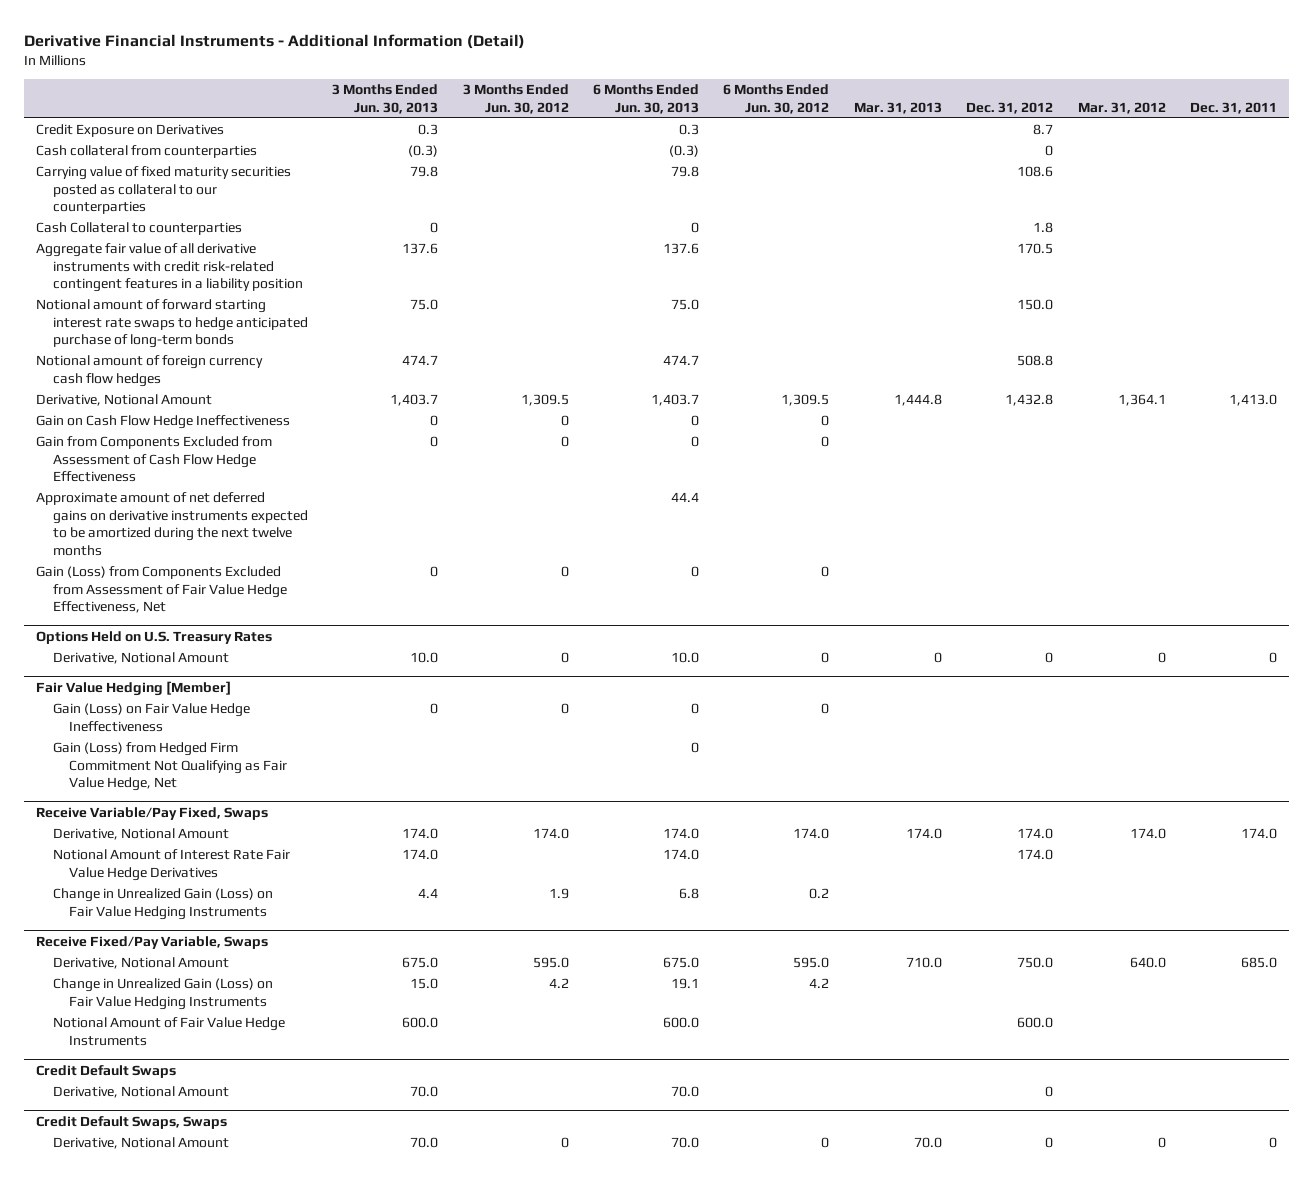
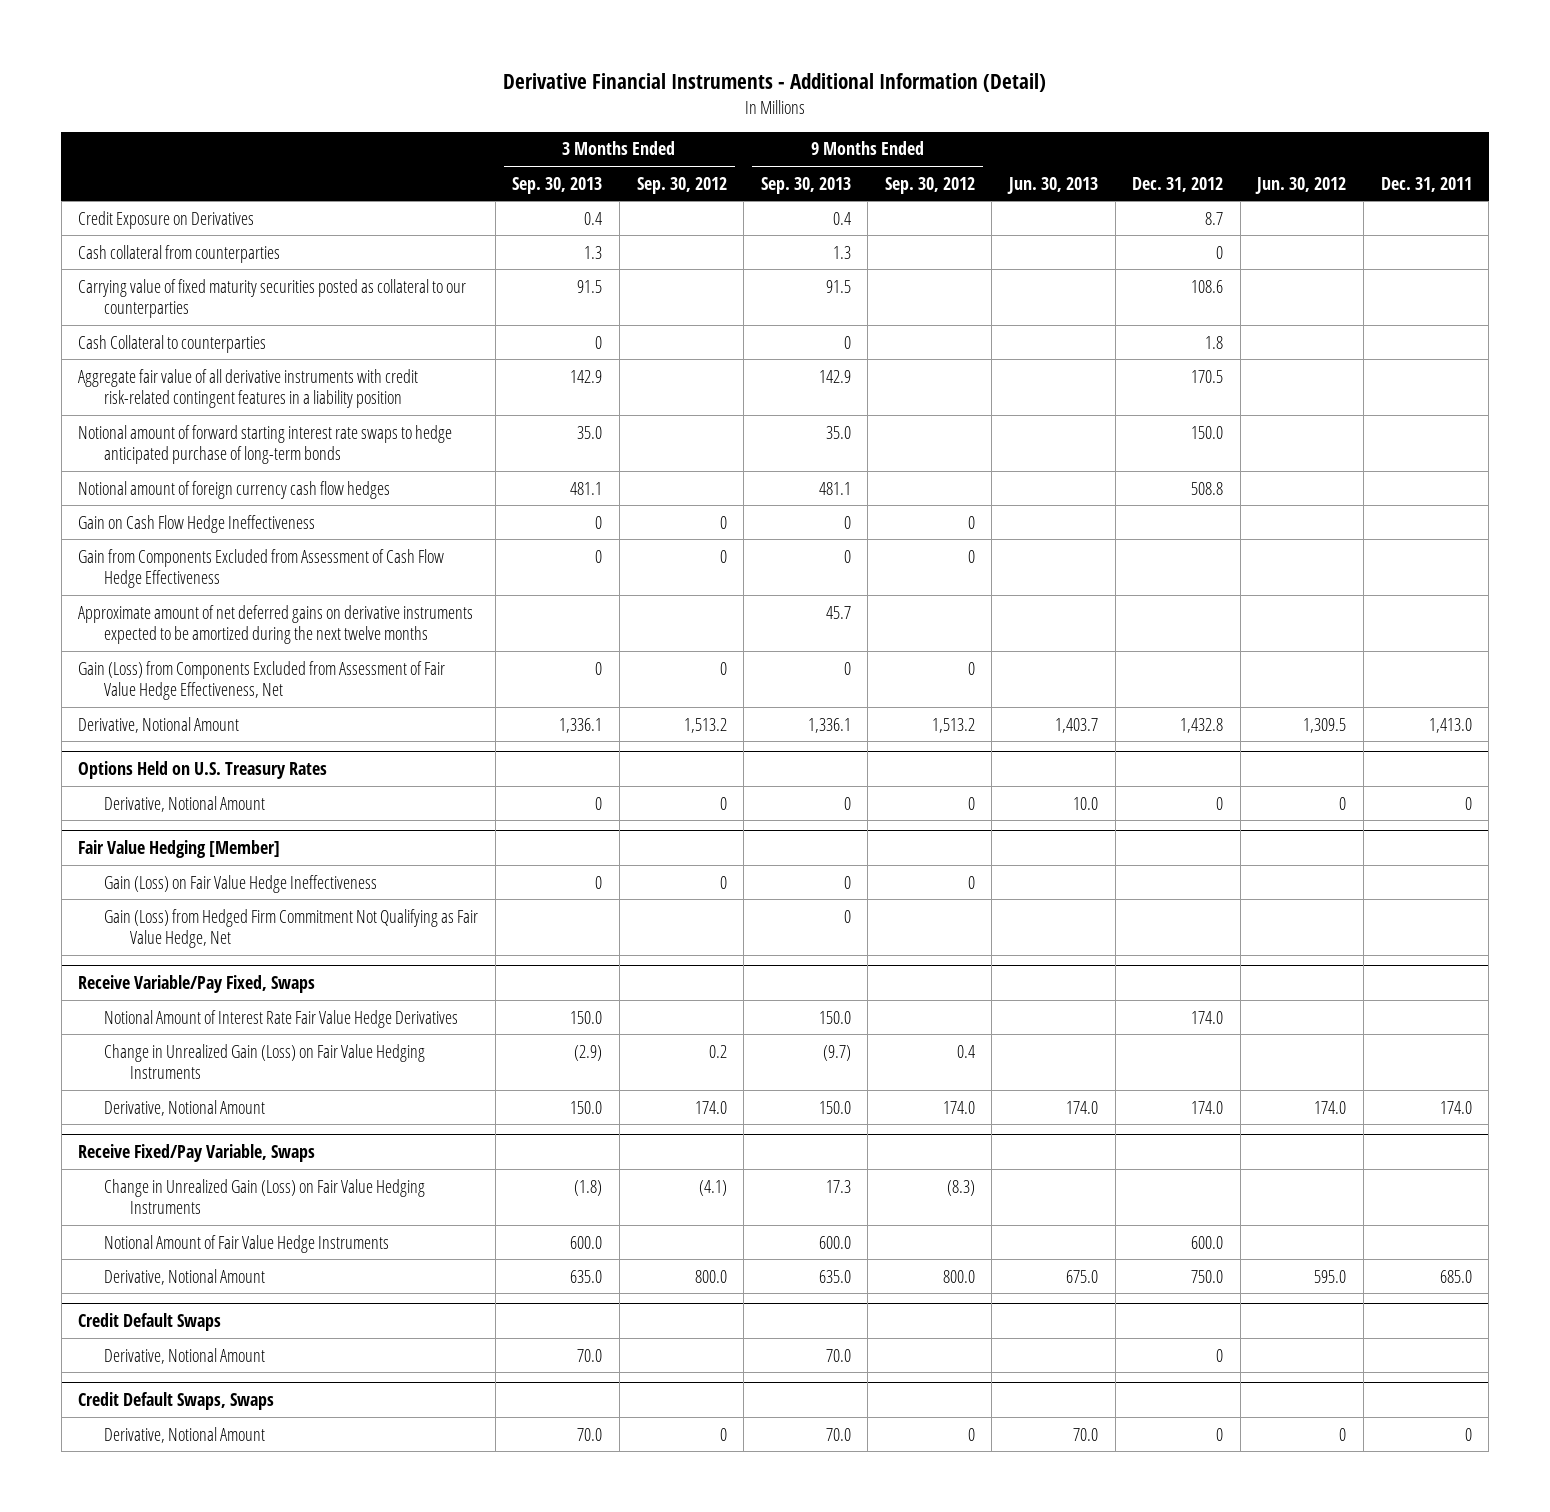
- | 3 Months Ended Jun. 30, 2013 | 3 Months Ended Jun. 30, 2012 | 6 Months Ended Jun. 30, 2013 | 6 Months Ended Jun. 30, 2012 | Mar. 31, 2013 | Dec. 31, 2012 | Mar. 31, 2012 | Dec. 31, 2011
+ | 3 Months Ended Sep. 30, 2013 | 3 Months Ended Sep. 30, 2012 | 9 Months Ended Sep. 30, 2013 | 9 Months Ended Sep. 30, 2012 | Jun. 30, 2013 | Dec. 31, 2012 | Jun. 30, 2012 | Dec. 31, 2011
moved down: Derivative, Notional Amount | 1,336.1 | 1,513.2 | 1,336.1 | 1,513.2 | 1,403.7 | 1,432.8 | 1,309.5 | 1,413.0
@ Receive Variable/Pay Fixed, Swaps
moved down: Derivative, Notional Amount | 150.0 | 174.0 | 150.0 | 174.0 | 174.0 | 174.0 | 174.0 | 174.0
@ Receive Fixed/Pay Variable, Swaps
moved down: Derivative, Notional Amount | 635.0 | 800.0 | 635.0 | 800.0 | 675.0 | 750.0 | 595.0 | 685.0

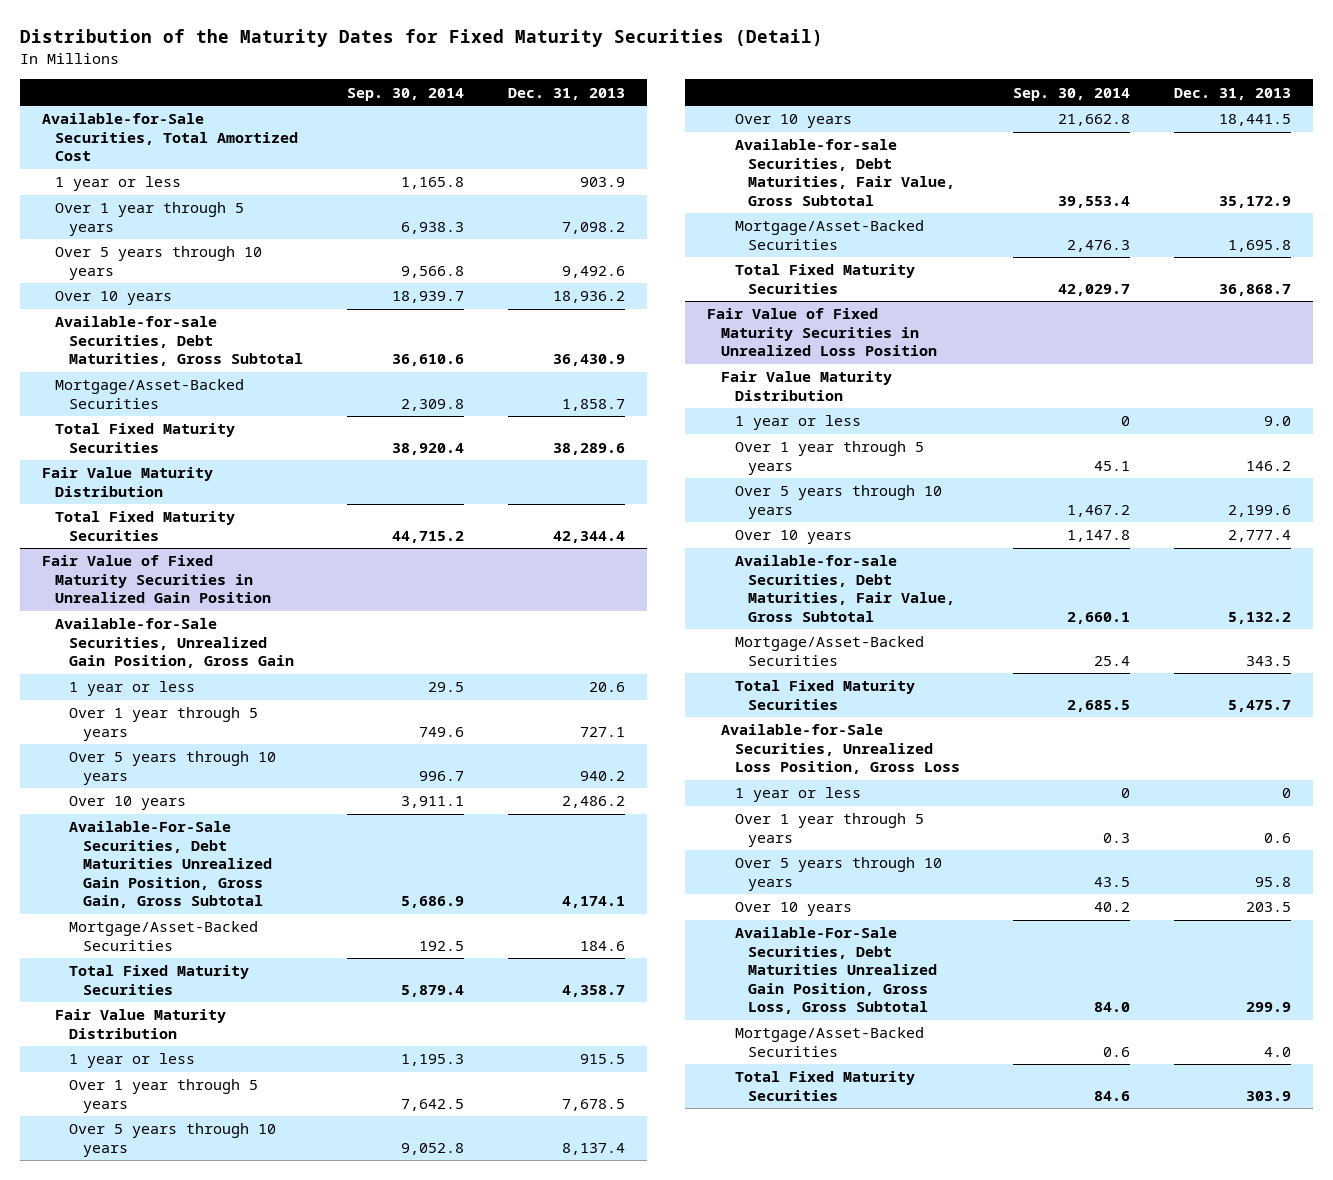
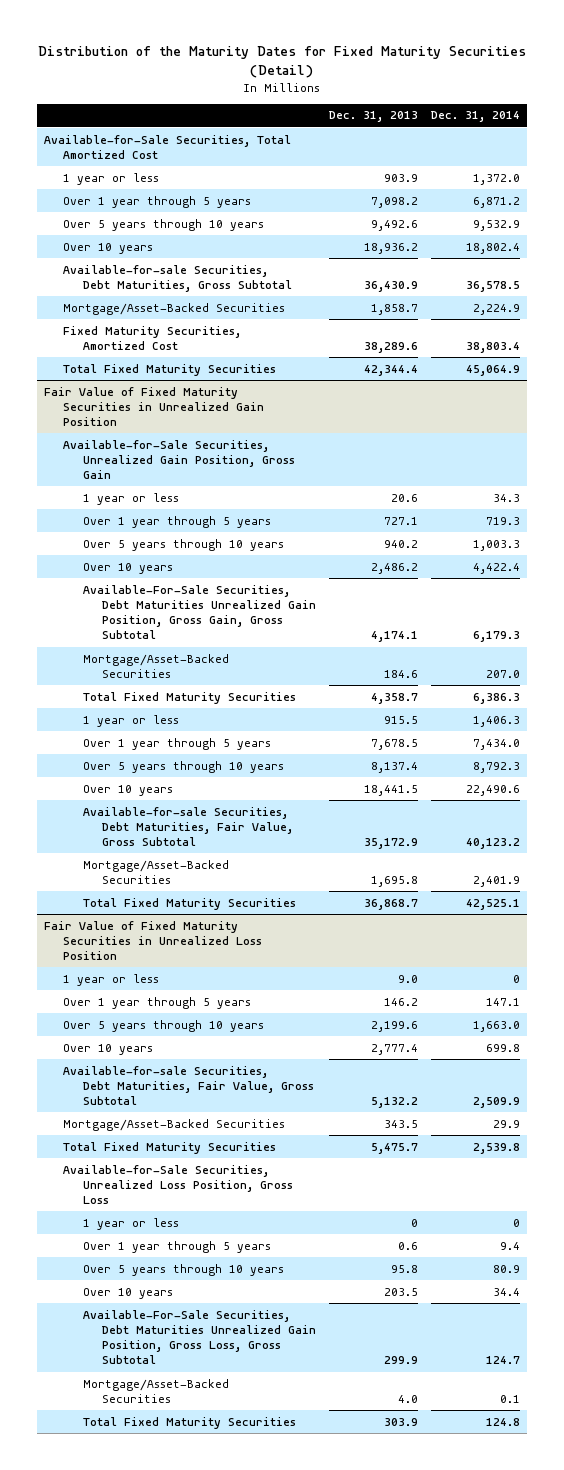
- | Sep. 30, 2014 | Dec. 31, 2013
+ | Dec. 31, 2013 | Dec. 31, 2014
- Total Fixed Maturity Securities | 38,920.4 | 38,289.6
- Fair Value Maturity Distribution
+ Fixed Maturity Securities, Amortized Cost | 38,289.6 | 38,803.4
@ Fair Value of Fixed Maturity Securities in Unrealized Gain Position
- Fair Value Maturity Distribution
@ Fair Value of Fixed Maturity Securities in Unrealized Loss Position
- Fair Value Maturity Distribution

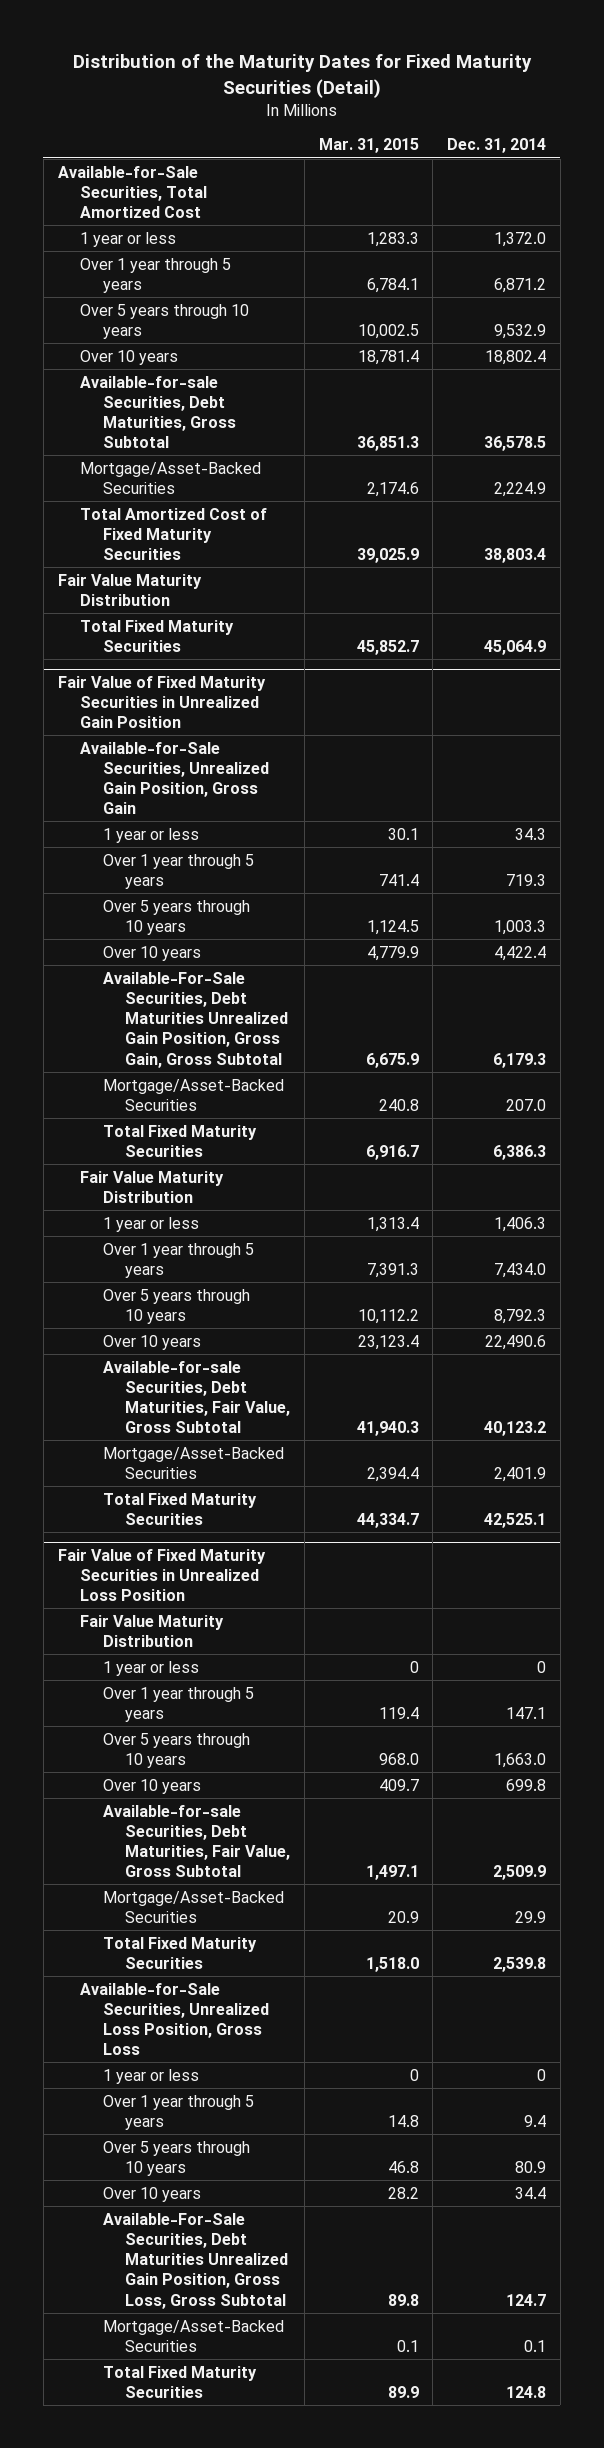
- | Dec. 31, 2013 | Dec. 31, 2014
+ | Mar. 31, 2015 | Dec. 31, 2014
- Fixed Maturity Securities, Amortized Cost | 38,289.6 | 38,803.4
+ Total Amortized Cost of Fixed Maturity Securities | 39,025.9 | 38,803.4
+ Fair Value Maturity Distribution
@ Fair Value of Fixed Maturity Securities in Unrealized Gain Position
+ Fair Value Maturity Distribution
@ Fair Value of Fixed Maturity Securities in Unrealized Loss Position
+ Fair Value Maturity Distribution

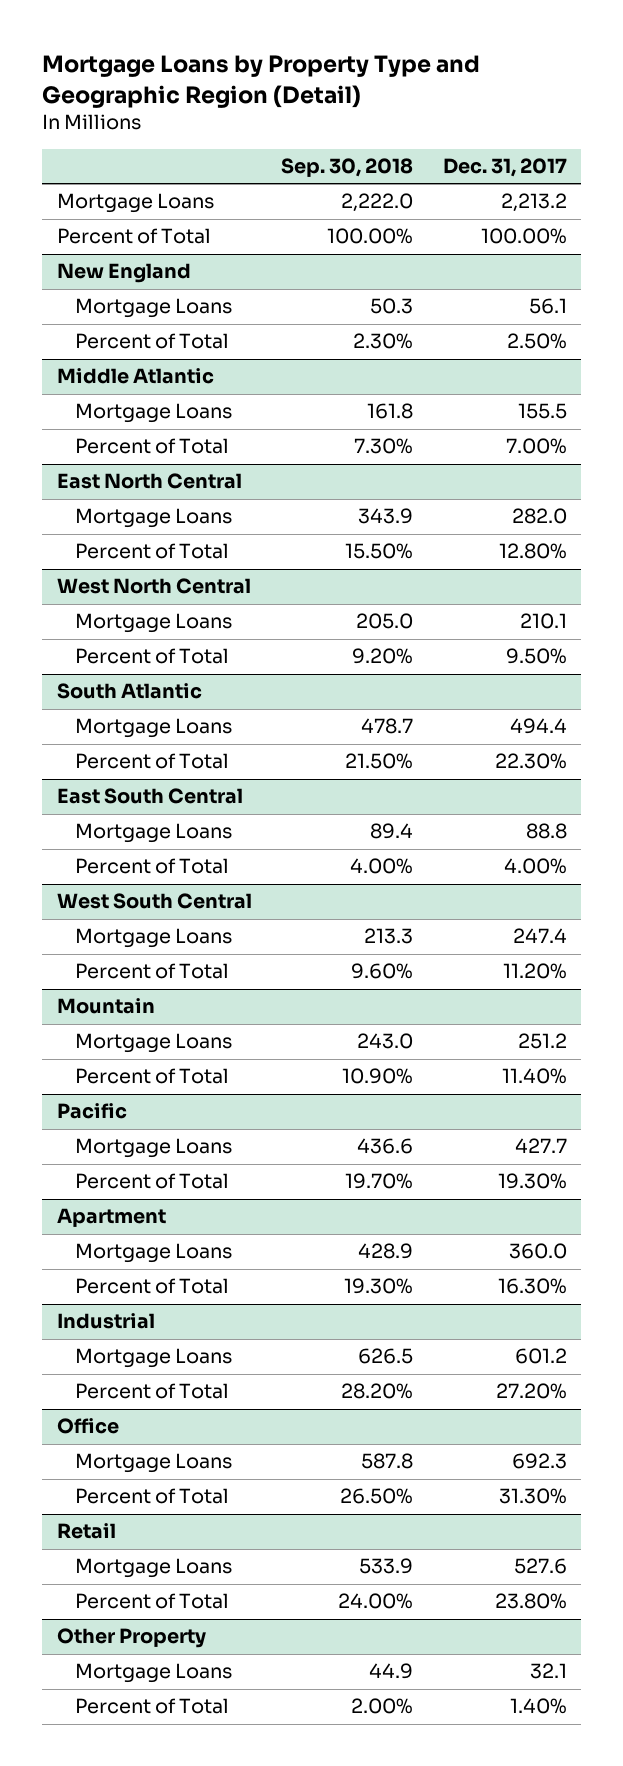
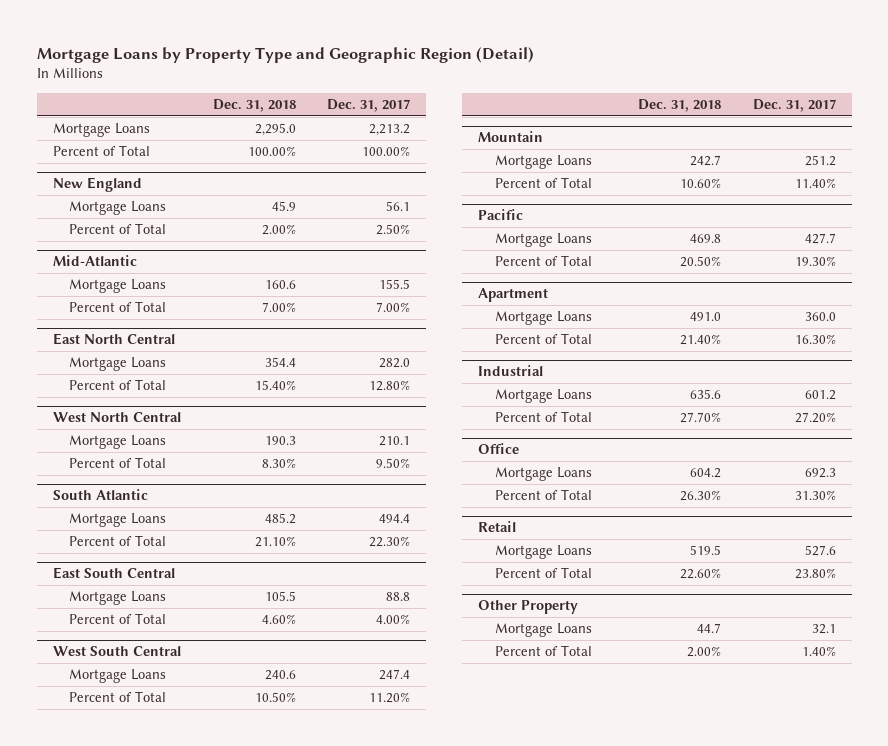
- | Sep. 30, 2018 | Dec. 31, 2017
+ | Dec. 31, 2018 | Dec. 31, 2017
- Middle Atlantic
+ Mid-Atlantic

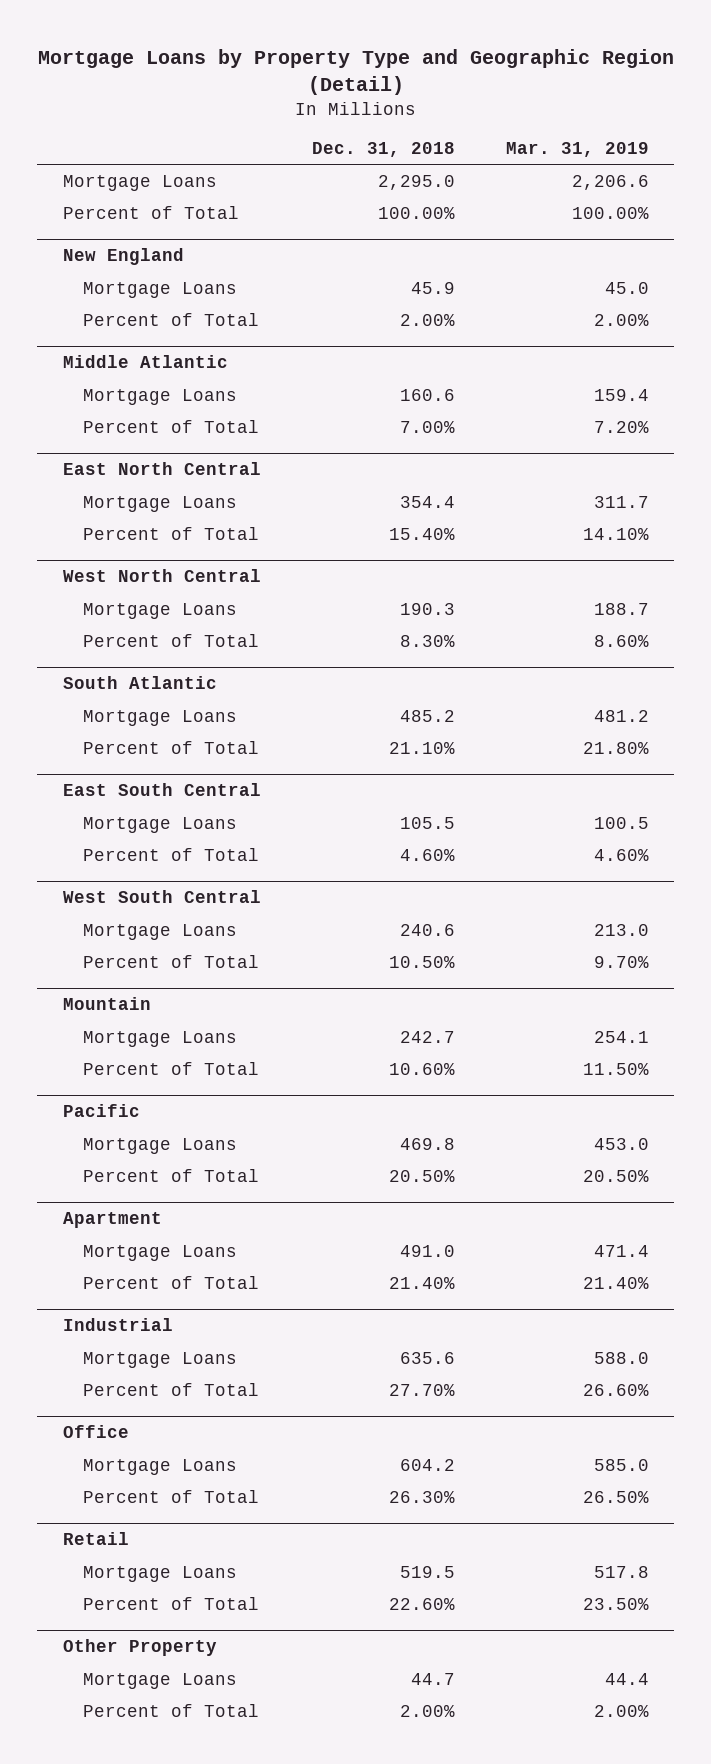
- | Dec. 31, 2018 | Dec. 31, 2017
+ | Dec. 31, 2018 | Mar. 31, 2019
- Mid-Atlantic
+ Middle Atlantic

